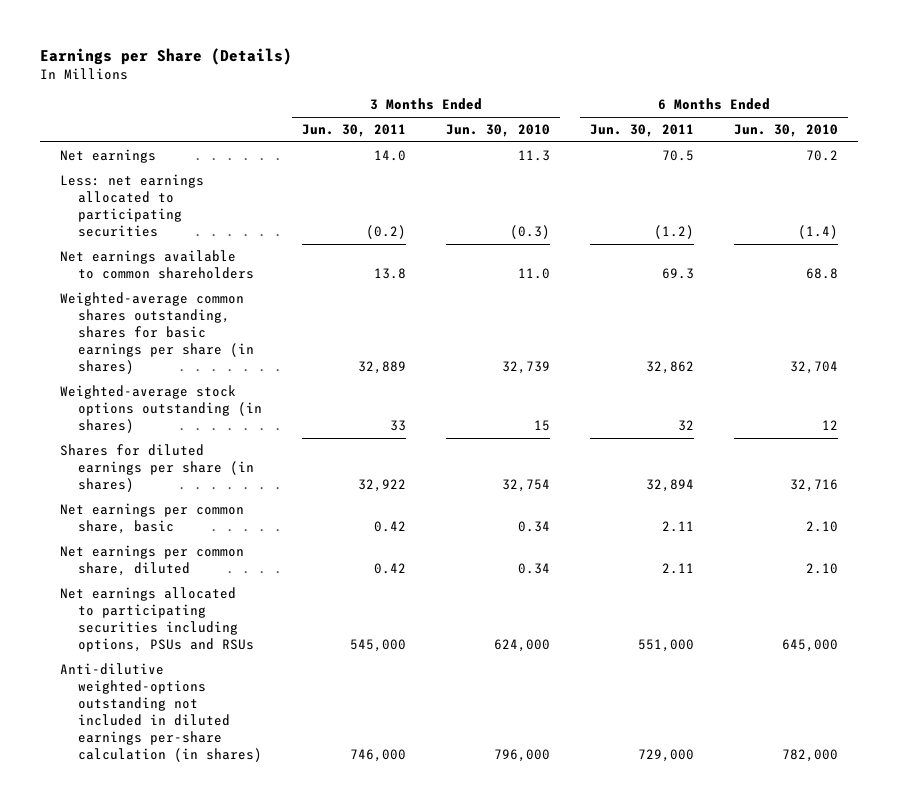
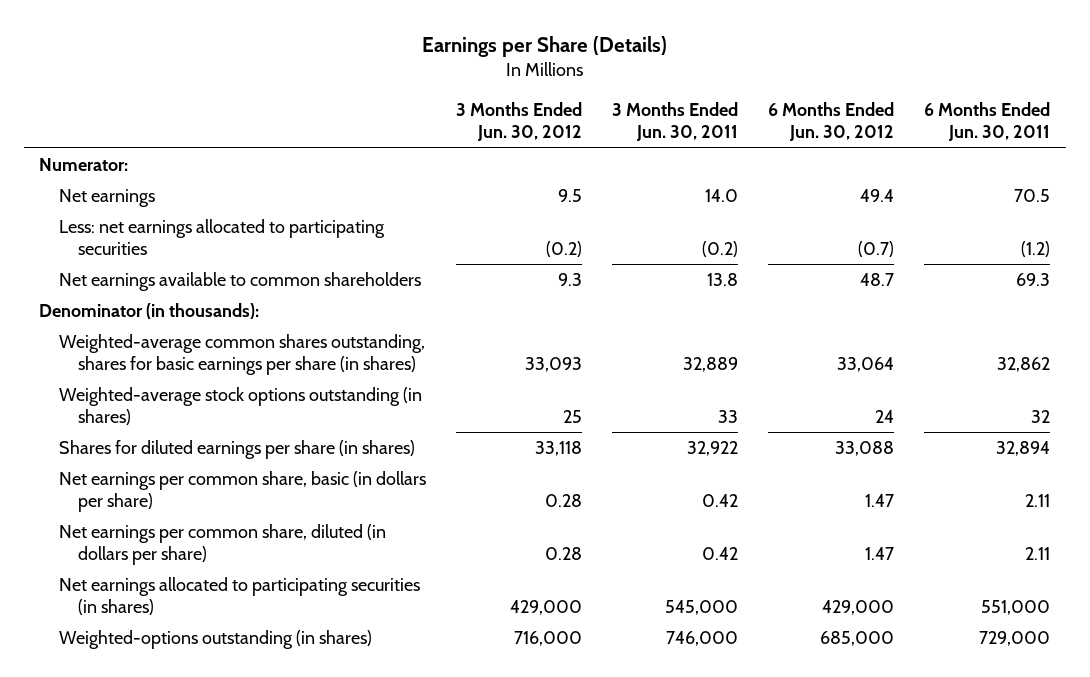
- | 3 Months Ended Jun. 30, 2011 | 3 Months Ended Jun. 30, 2010 | 6 Months Ended Jun. 30, 2011 | 6 Months Ended Jun. 30, 2010
+ | 3 Months Ended Jun. 30, 2012 | 3 Months Ended Jun. 30, 2011 | 6 Months Ended Jun. 30, 2012 | 6 Months Ended Jun. 30, 2011
+ Numerator:
+ Denominator (in thousands):
- Net earnings per common share, basic | 0.42 | 0.34 | 2.11 | 2.10
- Net earnings per common share, diluted | 0.42 | 0.34 | 2.11 | 2.10
- Net earnings allocated to participating securities including options, PSUs and RSUs | 545,000 | 624,000 | 551,000 | 645,000
- Anti-dilutive weighted-options outstanding not included in diluted earnings per-share calculation (in shares) | 746,000 | 796,000 | 729,000 | 782,000
+ Net earnings per common share, basic (in dollars per share) | 0.28 | 0.42 | 1.47 | 2.11
+ Net earnings per common share, diluted (in dollars per share) | 0.28 | 0.42 | 1.47 | 2.11
+ Net earnings allocated to participating securities (in shares) | 429,000 | 545,000 | 429,000 | 551,000
+ Weighted-options outstanding (in shares) | 716,000 | 746,000 | 685,000 | 729,000

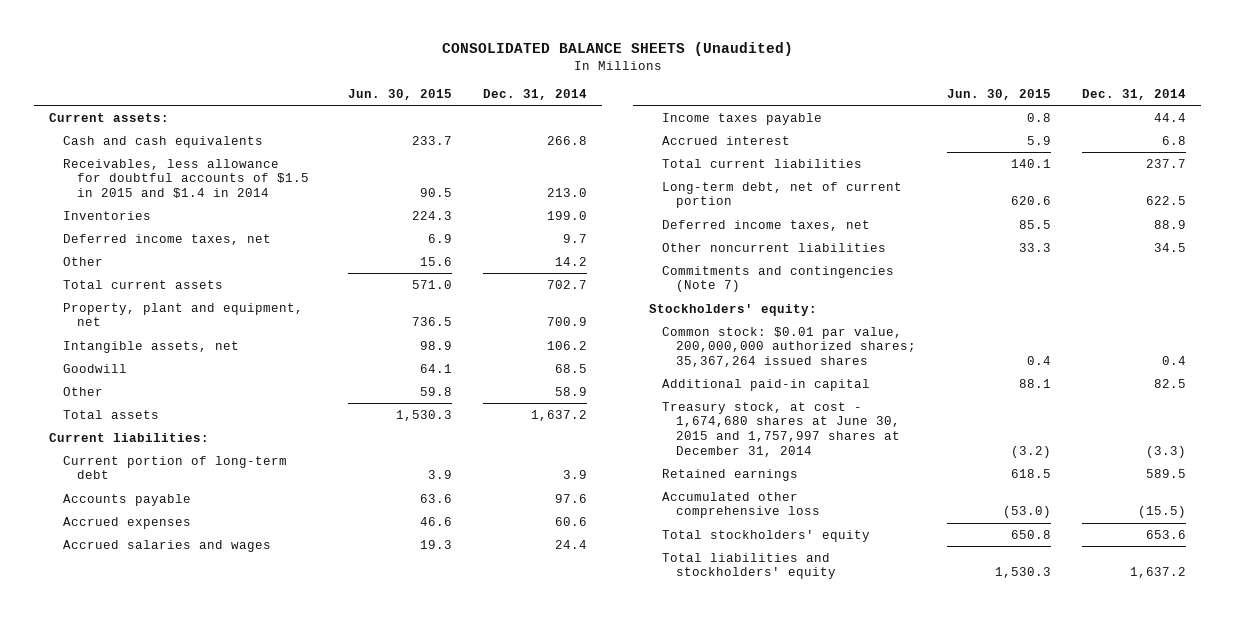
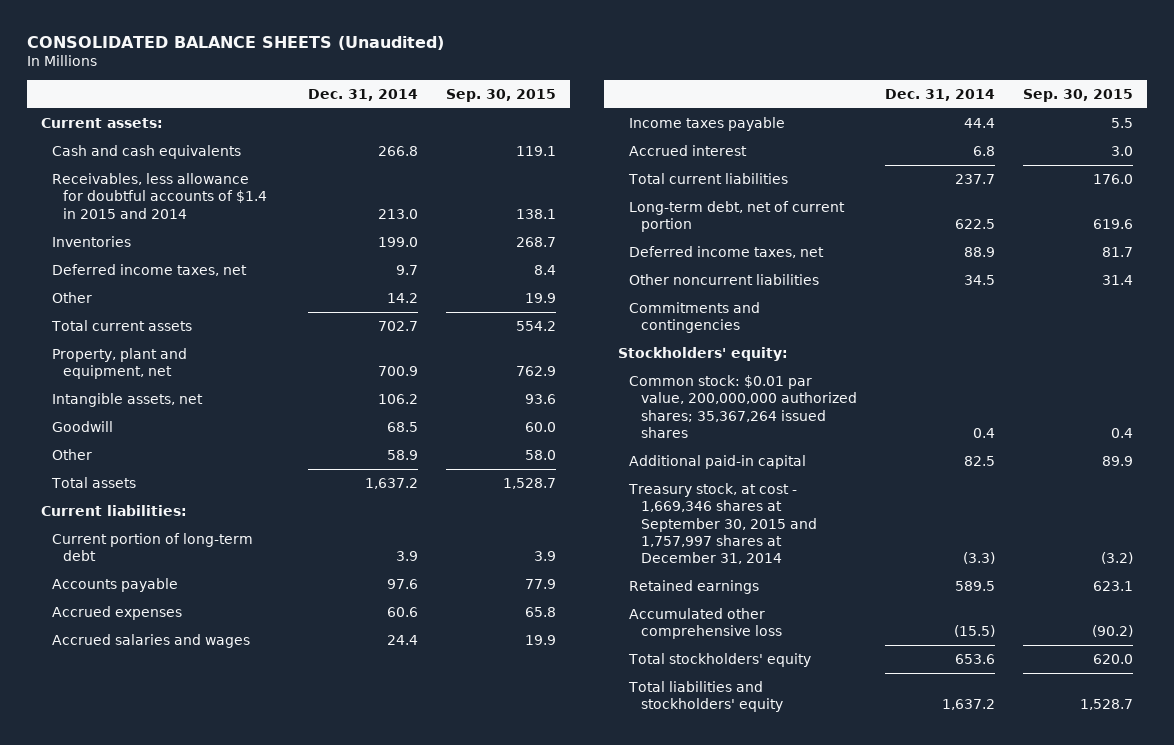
- | Jun. 30, 2015 | Dec. 31, 2014
+ | Dec. 31, 2014 | Sep. 30, 2015
- Receivables, less allowance for doubtful accounts of $1.5 in 2015 and $1.4 in 2014 | 90.5 | 213.0
+ Receivables, less allowance for doubtful accounts of $1.4 in 2015 and 2014 | 213.0 | 138.1
- Commitments and contingencies (Note 7)
+ Commitments and contingencies
- Treasury stock, at cost - 1,674,680 shares at June 30, 2015 and 1,757,997 shares at December 31, 2014 | (3.2) | (3.3)
+ Treasury stock, at cost - 1,669,346 shares at September 30, 2015 and 1,757,997 shares at December 31, 2014 | (3.3) | (3.2)

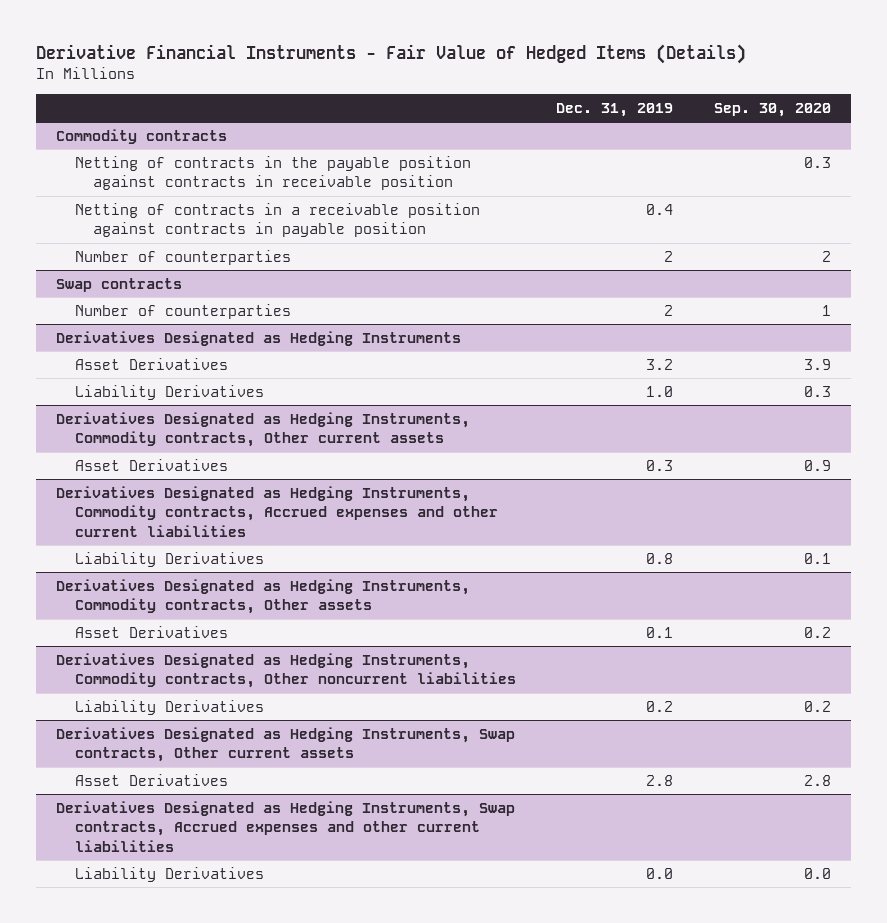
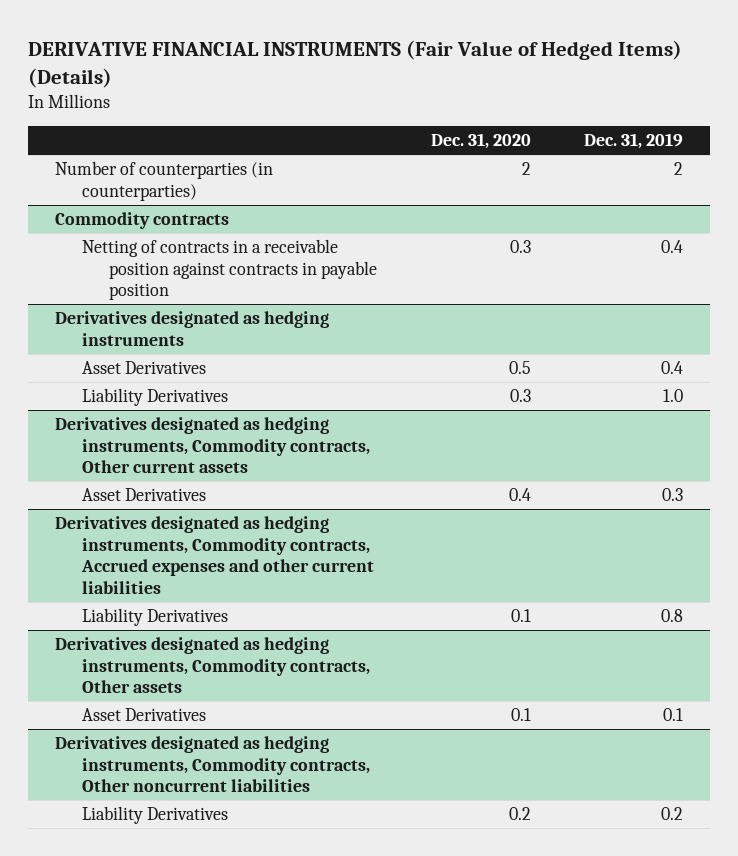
- Derivative Financial Instruments - Fair Value of Hedged Items (Details)
+ DERIVATIVE FINANCIAL INSTRUMENTS (Fair Value of Hedged Items) (Details)
- | Dec. 31, 2019 | Sep. 30, 2020
+ | Dec. 31, 2020 | Dec. 31, 2019
+ Number of counterparties (in counterparties) | 2 | 2
@ Commodity contracts
- Netting of contracts in the payable position against contracts in receivable position | | 0.3
- Number of counterparties | 2 | 2
- Swap contracts
- Number of counterparties | 2 | 1
- Derivatives Designated as Hedging Instruments
- Asset Derivatives | 3.2 | 3.9
+ Derivatives designated as hedging instruments
+ Asset Derivatives | 0.5 | 0.4
- Derivatives Designated as Hedging Instruments, Commodity contracts, Other current assets
+ Derivatives designated as hedging instruments, Commodity contracts, Other current assets
- Derivatives Designated as Hedging Instruments, Commodity contracts, Accrued expenses and other current liabilities
+ Derivatives designated as hedging instruments, Commodity contracts, Accrued expenses and other current liabilities
- Derivatives Designated as Hedging Instruments, Commodity contracts, Other assets
+ Derivatives designated as hedging instruments, Commodity contracts, Other assets
- Derivatives Designated as Hedging Instruments, Commodity contracts, Other noncurrent liabilities
+ Derivatives designated as hedging instruments, Commodity contracts, Other noncurrent liabilities
- Derivatives Designated as Hedging Instruments, Swap contracts, Other current assets
- Asset Derivatives | 2.8 | 2.8
- Derivatives Designated as Hedging Instruments, Swap contracts, Accrued expenses and other current liabilities
- Liability Derivatives | 0.0 | 0.0

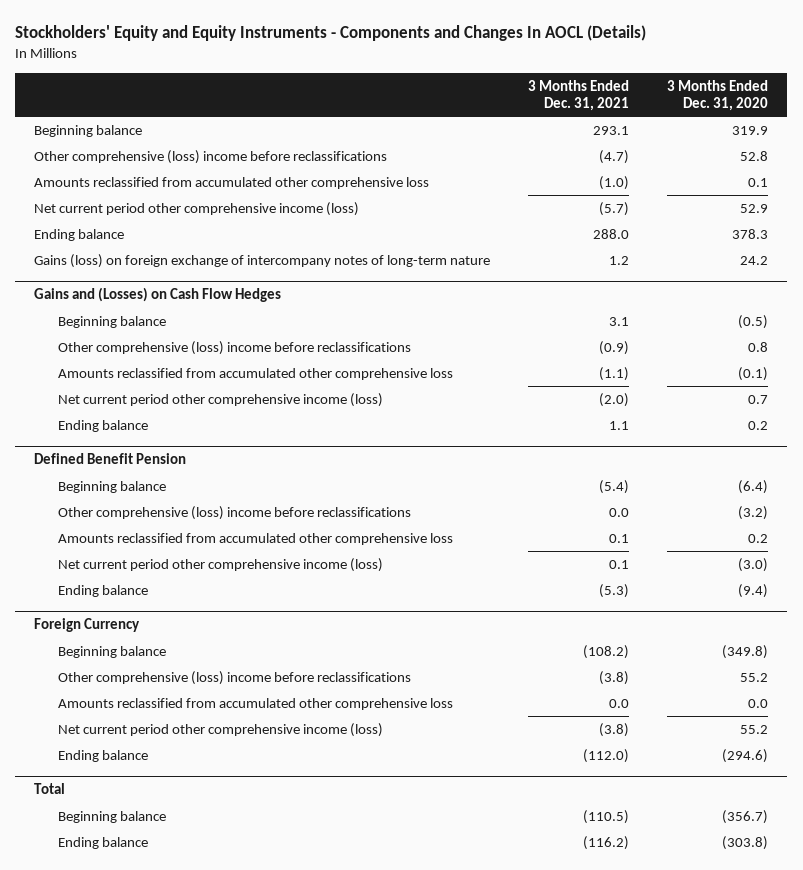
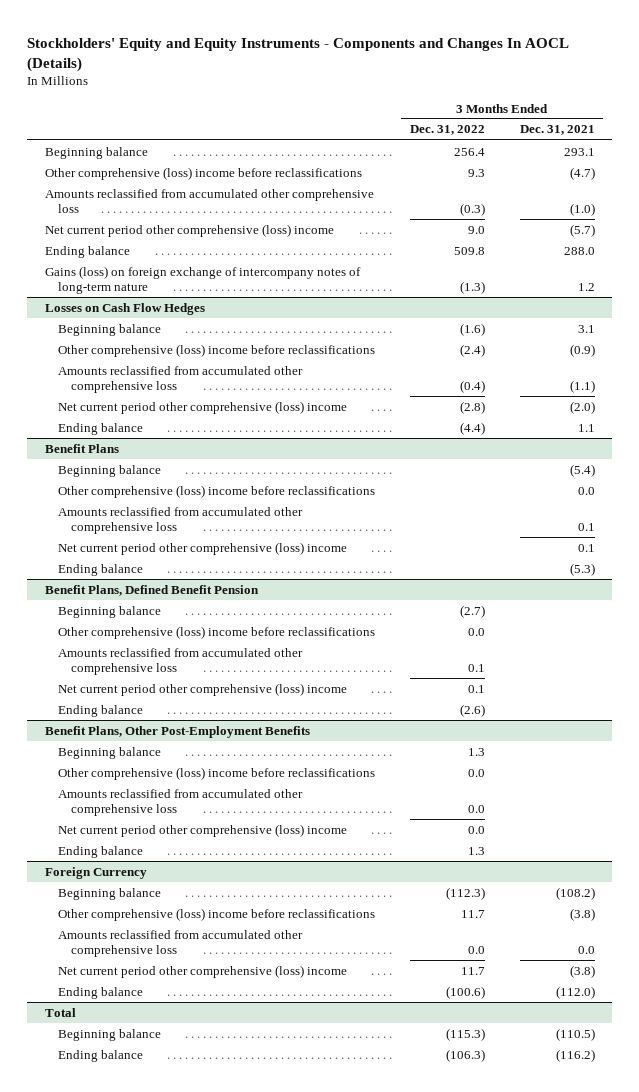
- | 3 Months Ended Dec. 31, 2021 | 3 Months Ended Dec. 31, 2020
+ | 3 Months Ended Dec. 31, 2022 | 3 Months Ended Dec. 31, 2021
- Net current period other comprehensive income (loss) | (5.7) | 52.9
+ Net current period other comprehensive (loss) income | 9.0 | (5.7)
- Gains and (Losses) on Cash Flow Hedges
+ Losses on Cash Flow Hedges
- Net current period other comprehensive income (loss) | (2.0) | 0.7
+ Net current period other comprehensive (loss) income | (2.8) | (2.0)
- Defined Benefit Pension
+ Benefit Plans
- Net current period other comprehensive income (loss) | 0.1 | (3.0)
+ Net current period other comprehensive (loss) income | | 0.1
+ Benefit Plans, Defined Benefit Pension
+ Beginning balance | (2.7) |
+ Other comprehensive (loss) income before reclassifications | 0.0 |
+ Amounts reclassified from accumulated other comprehensive loss | 0.1 |
+ Net current period other comprehensive (loss) income | 0.1 |
+ Ending balance | (2.6) |
+ Benefit Plans, Other Post-Employment Benefits
+ Beginning balance | 1.3 |
+ Other comprehensive (loss) income before reclassifications | 0.0 |
+ Amounts reclassified from accumulated other comprehensive loss | 0.0 |
+ Net current period other comprehensive (loss) income | 0.0 |
+ Ending balance | 1.3 |
@ Foreign Currency
- Net current period other comprehensive income (loss) | (3.8) | 55.2
+ Net current period other comprehensive (loss) income | 11.7 | (3.8)

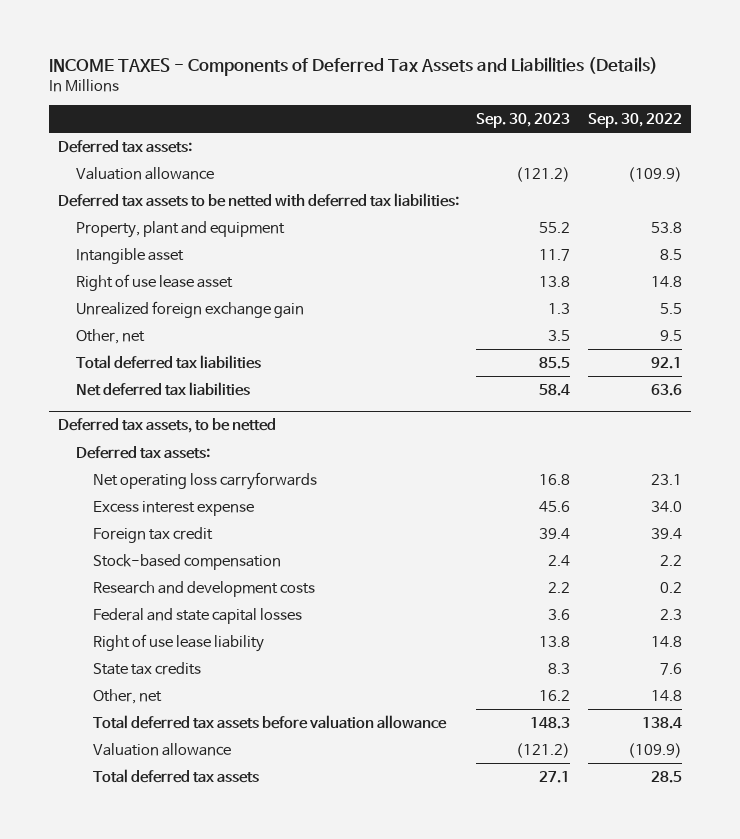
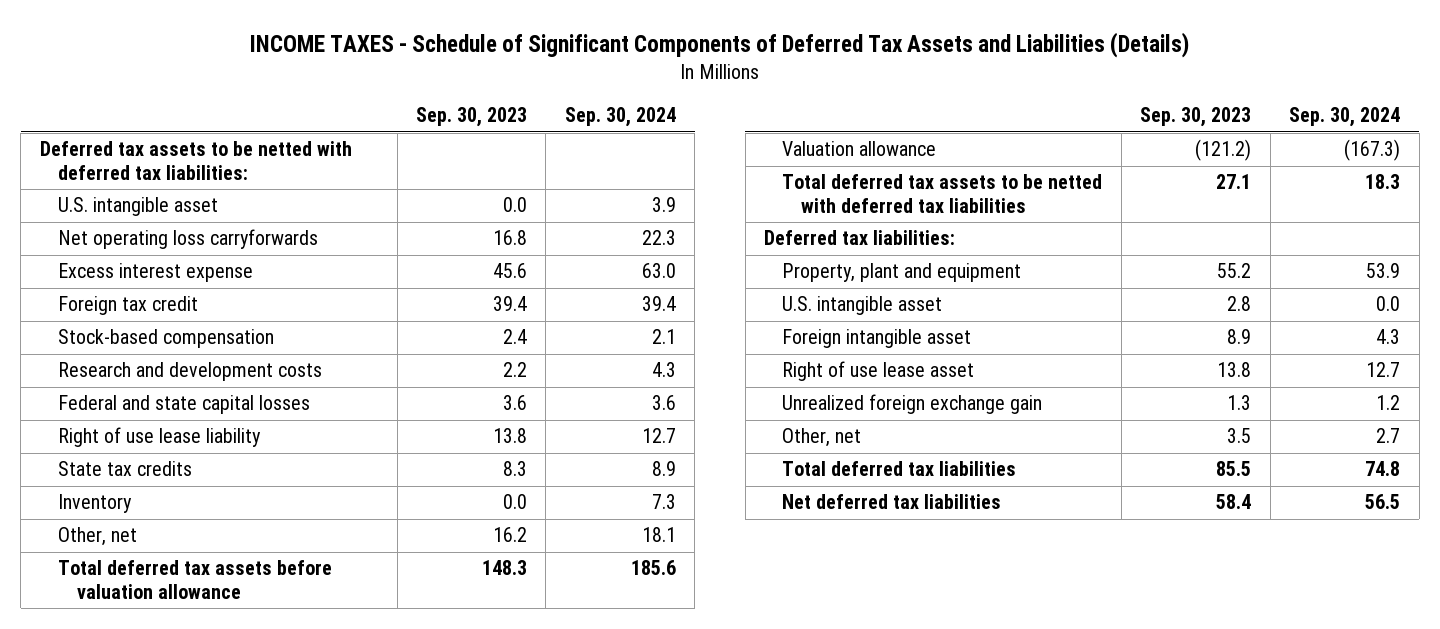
- INCOME TAXES - Components of Deferred Tax Assets and Liabilities (Details)
+ INCOME TAXES - Schedule of Significant Components of Deferred Tax Assets and Liabilities (Details)
- | Sep. 30, 2023 | Sep. 30, 2022
+ | Sep. 30, 2023 | Sep. 30, 2024
- Deferred tax assets:
- Valuation allowance | (121.2) | (109.9)
- Intangible asset | 11.7 | 8.5
- Deferred tax assets, to be netted
- Deferred tax assets:
+ U.S. intangible asset | 0.0 | 3.9
+ Inventory | 0.0 | 7.3
- Total deferred tax assets | 27.1 | 28.5
+ Total deferred tax assets to be netted with deferred tax liabilities | 27.1 | 18.3
+ Deferred tax liabilities:
moved down: Property, plant and equipment | 55.2 | 53.9
+ U.S. intangible asset | 2.8 | 0.0
+ Foreign intangible asset | 8.9 | 4.3
moved down: Right of use lease asset | 13.8 | 12.7
moved down: Unrealized foreign exchange gain | 1.3 | 1.2
moved down: Other, net | 3.5 | 2.7
moved down: Total deferred tax liabilities | 85.5 | 74.8
moved down: Net deferred tax liabilities | 58.4 | 56.5

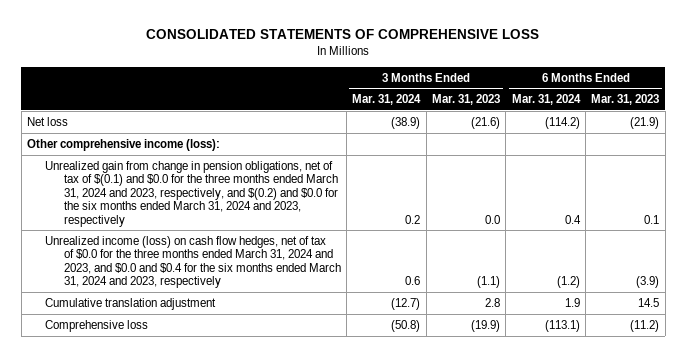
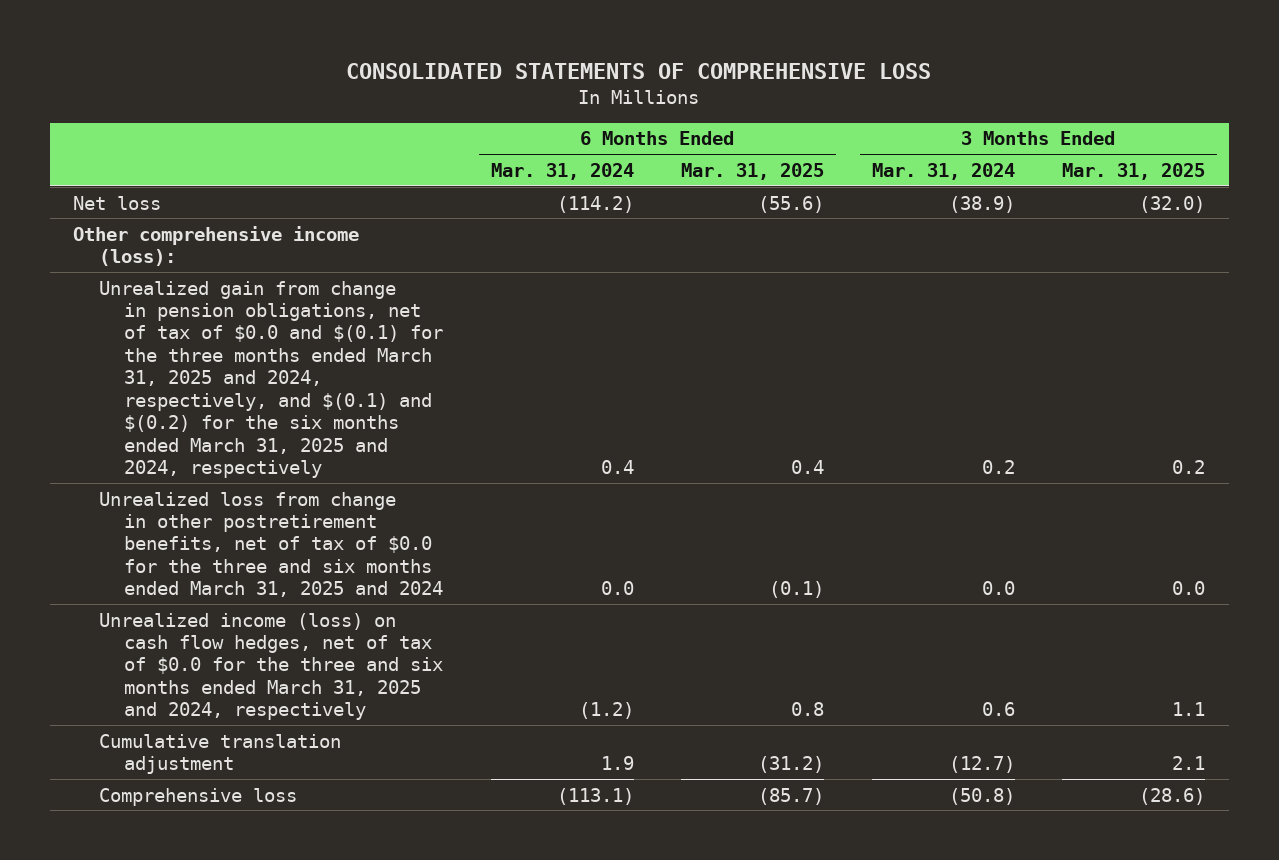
- | 3 Months Ended Mar. 31, 2024 | 3 Months Ended Mar. 31, 2023 | 6 Months Ended Mar. 31, 2024 | 6 Months Ended Mar. 31, 2023
+ | 6 Months Ended Mar. 31, 2024 | 6 Months Ended Mar. 31, 2025 | 3 Months Ended Mar. 31, 2024 | 3 Months Ended Mar. 31, 2025
- Unrealized gain from change in pension obligations, net of tax of $(0.1) and $0.0 for the three months ended March 31, 2024 and 2023, respectively, and $(0.2) and $0.0 for the six months ended March 31, 2024 and 2023, respectively | 0.2 | 0.0 | 0.4 | 0.1
- Unrealized income (loss) on cash flow hedges, net of tax of $0.0 for the three months ended March 31, 2024 and 2023, and $0.0 and $0.4 for the six months ended March 31, 2024 and 2023, respectively | 0.6 | (1.1) | (1.2) | (3.9)
+ Unrealized gain from change in pension obligations, net of tax of $0.0 and $(0.1) for the three months ended March 31, 2025 and 2024, respectively, and $(0.1) and $(0.2) for the six months ended March 31, 2025 and 2024, respectively | 0.4 | 0.4 | 0.2 | 0.2
+ Unrealized loss from change in other postretirement benefits, net of tax of $0.0 for the three and six months ended March 31, 2025 and 2024 | 0.0 | (0.1) | 0.0 | 0.0
+ Unrealized income (loss) on cash flow hedges, net of tax of $0.0 for the three and six months ended March 31, 2025 and 2024, respectively | (1.2) | 0.8 | 0.6 | 1.1

